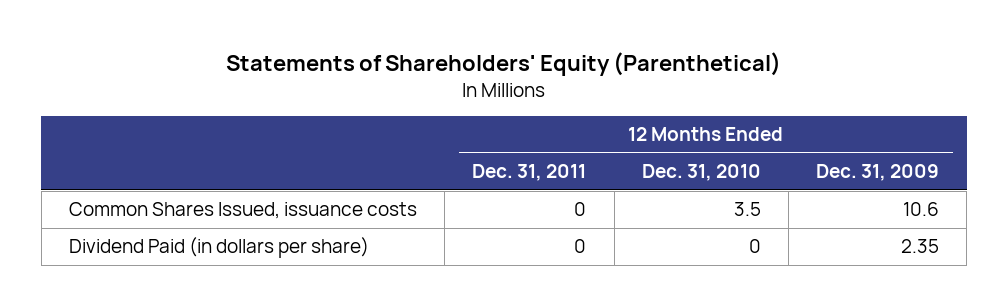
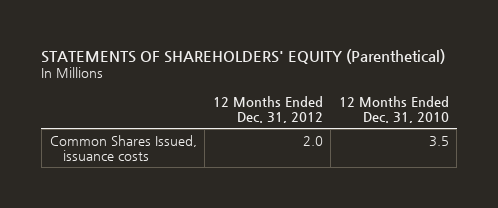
- Statements of Shareholders' Equity (Parenthetical)
+ STATEMENTS OF SHAREHOLDERS' EQUITY (Parenthetical)
- | 12 Months Ended Dec. 31, 2011 | 12 Months Ended Dec. 31, 2010 | 12 Months Ended Dec. 31, 2009
+ | 12 Months Ended Dec. 31, 2012 | 12 Months Ended Dec. 31, 2010
- Dividend Paid (in dollars per share) | 0 | 0 | 2.35

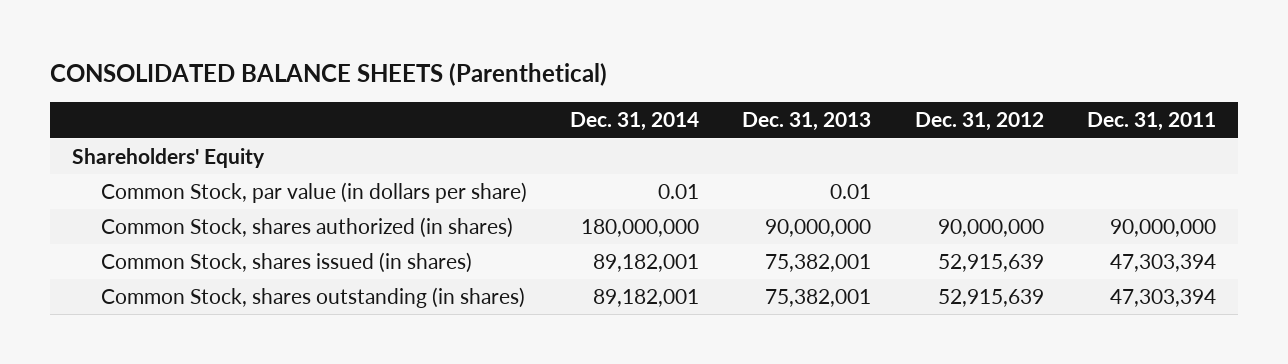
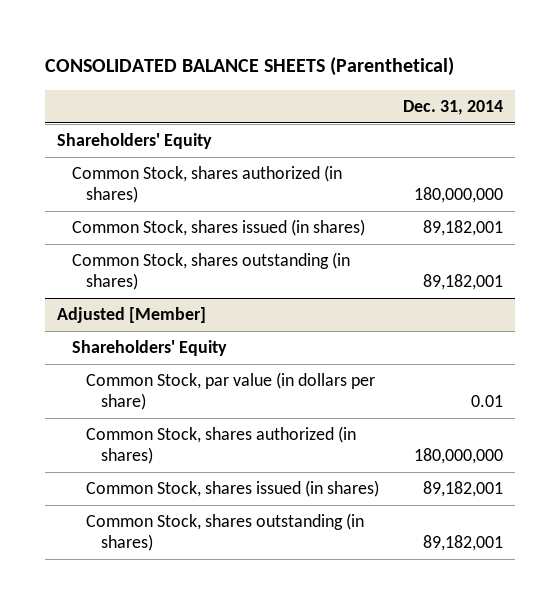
- | Dec. 31, 2014 | Dec. 31, 2013 | Dec. 31, 2012 | Dec. 31, 2011
+ | Dec. 31, 2014
+ Common Stock, shares authorized (in shares) | 180,000,000
+ Common Stock, shares issued (in shares) | 89,182,001
+ Common Stock, shares outstanding (in shares) | 89,182,001
+ Adjusted [Member]
+ Shareholders' Equity

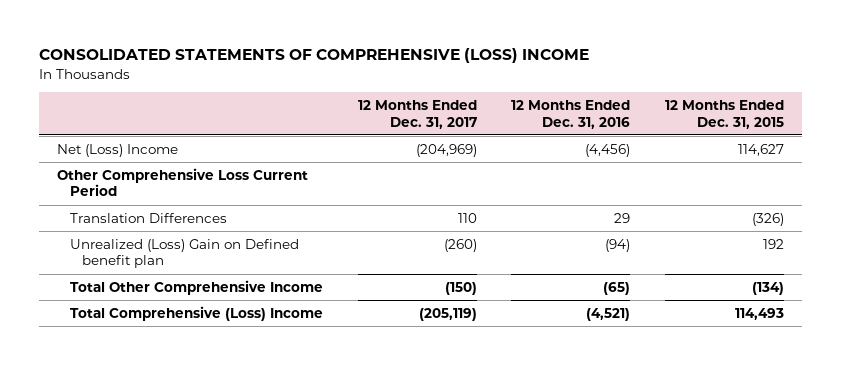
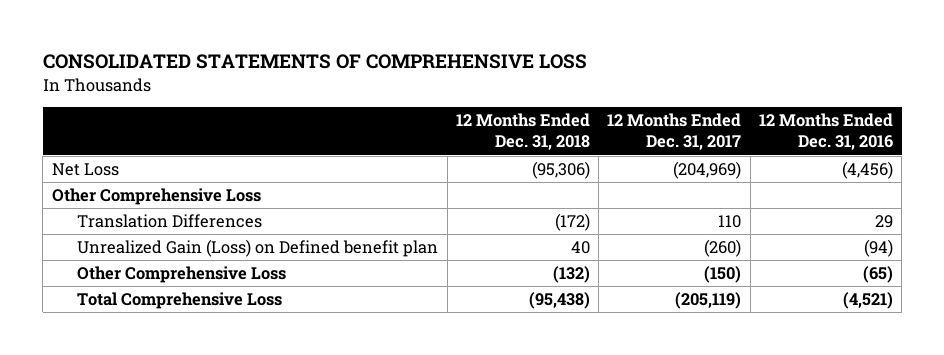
- CONSOLIDATED STATEMENTS OF COMPREHENSIVE (LOSS) INCOME
+ CONSOLIDATED STATEMENTS OF COMPREHENSIVE LOSS
- | 12 Months Ended Dec. 31, 2017 | 12 Months Ended Dec. 31, 2016 | 12 Months Ended Dec. 31, 2015
+ | 12 Months Ended Dec. 31, 2018 | 12 Months Ended Dec. 31, 2017 | 12 Months Ended Dec. 31, 2016
- Net (Loss) Income | (204,969) | (4,456) | 114,627
- Other Comprehensive Loss Current Period
+ Net Loss | (95,306) | (204,969) | (4,456)
+ Other Comprehensive Loss
- Unrealized (Loss) Gain on Defined benefit plan | (260) | (94) | 192
- Total Other Comprehensive Income | (150) | (65) | (134)
- Total Comprehensive (Loss) Income | (205,119) | (4,521) | 114,493
+ Unrealized Gain (Loss) on Defined benefit plan | 40 | (260) | (94)
+ Other Comprehensive Loss | (132) | (150) | (65)
+ Total Comprehensive Loss | (95,438) | (205,119) | (4,521)

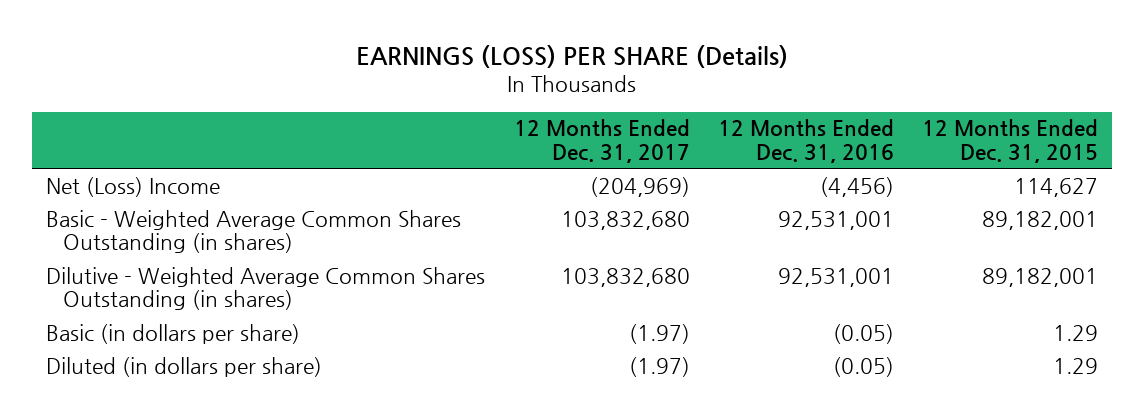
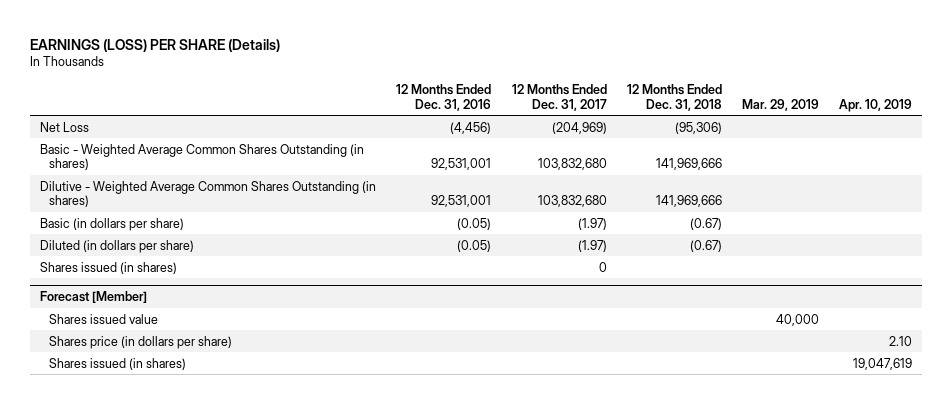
- | 12 Months Ended Dec. 31, 2017 | 12 Months Ended Dec. 31, 2016 | 12 Months Ended Dec. 31, 2015
+ | 12 Months Ended Dec. 31, 2016 | 12 Months Ended Dec. 31, 2017 | 12 Months Ended Dec. 31, 2018 | Mar. 29, 2019 | Apr. 10, 2019
- Net (Loss) Income | (204,969) | (4,456) | 114,627
+ Net Loss | (4,456) | (204,969) | (95,306) | |
+ Shares issued (in shares) | | 0 | | |
+ Forecast [Member]
+ Shares issued value | | | | 40,000 |
+ Shares price (in dollars per share) | | | | | 2.10
+ Shares issued (in shares) | | | | | 19,047,619

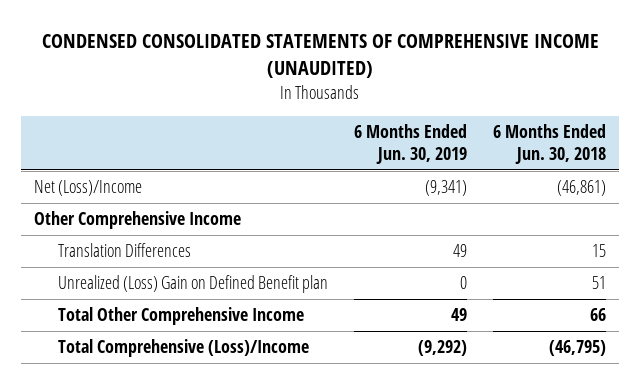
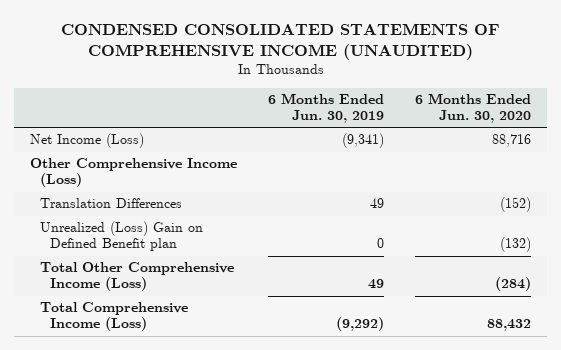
- | 6 Months Ended Jun. 30, 2019 | 6 Months Ended Jun. 30, 2018
+ | 6 Months Ended Jun. 30, 2019 | 6 Months Ended Jun. 30, 2020
- Net (Loss)/Income | (9,341) | (46,861)
- Other Comprehensive Income
+ Net Income (Loss) | (9,341) | 88,716
+ Other Comprehensive Income (Loss)
- Total Other Comprehensive Income | 49 | 66
- Total Comprehensive (Loss)/Income | (9,292) | (46,795)
+ Total Other Comprehensive Income (Loss) | 49 | (284)
+ Total Comprehensive Income (Loss) | (9,292) | 88,432

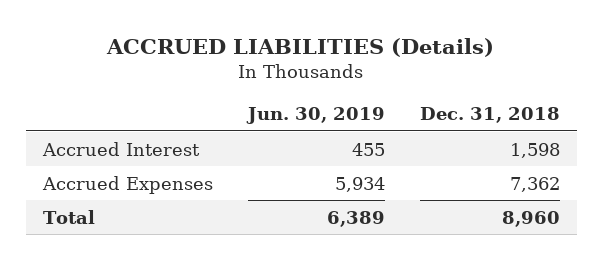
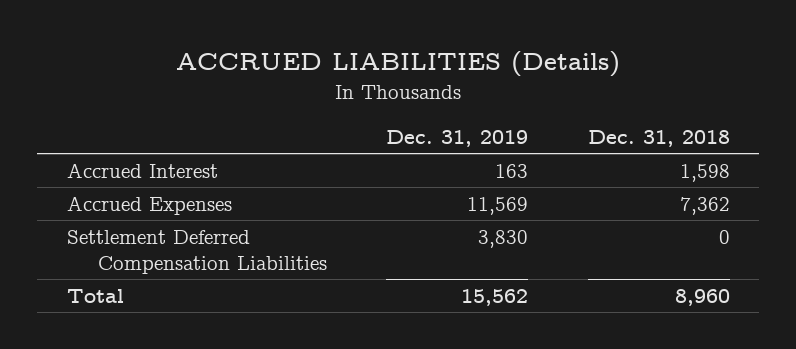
- | Jun. 30, 2019 | Dec. 31, 2018
+ | Dec. 31, 2019 | Dec. 31, 2018
+ Settlement Deferred Compensation Liabilities | 3,830 | 0

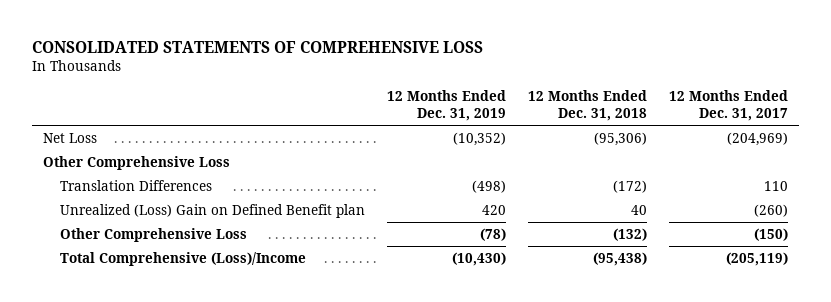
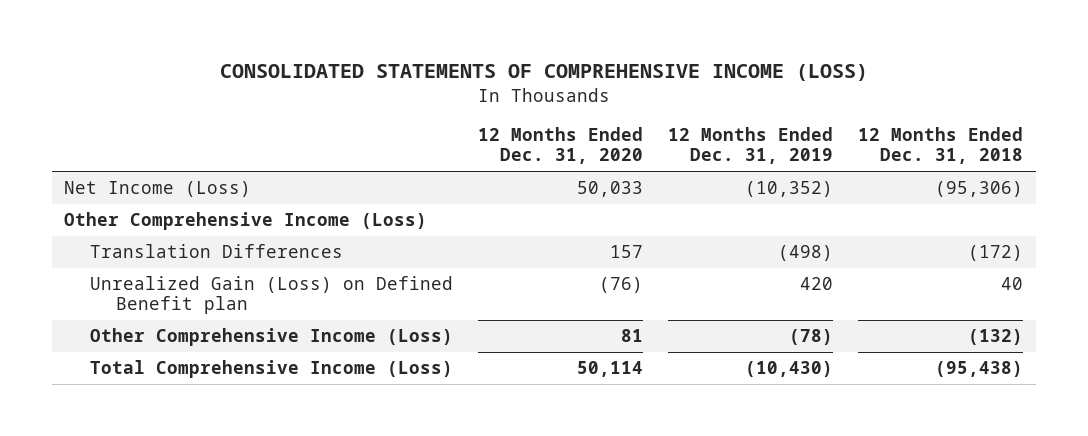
- CONSOLIDATED STATEMENTS OF COMPREHENSIVE LOSS
+ CONSOLIDATED STATEMENTS OF COMPREHENSIVE INCOME (LOSS)
- | 12 Months Ended Dec. 31, 2019 | 12 Months Ended Dec. 31, 2018 | 12 Months Ended Dec. 31, 2017
+ | 12 Months Ended Dec. 31, 2020 | 12 Months Ended Dec. 31, 2019 | 12 Months Ended Dec. 31, 2018
- Net Loss | (10,352) | (95,306) | (204,969)
- Other Comprehensive Loss
+ Net Income (Loss) | 50,033 | (10,352) | (95,306)
+ Other Comprehensive Income (Loss)
- Unrealized (Loss) Gain on Defined Benefit plan | 420 | 40 | (260)
- Other Comprehensive Loss | (78) | (132) | (150)
- Total Comprehensive (Loss)/Income | (10,430) | (95,438) | (205,119)
+ Unrealized Gain (Loss) on Defined Benefit plan | (76) | 420 | 40
+ Other Comprehensive Income (Loss) | 81 | (78) | (132)
+ Total Comprehensive Income (Loss) | 50,114 | (10,430) | (95,438)

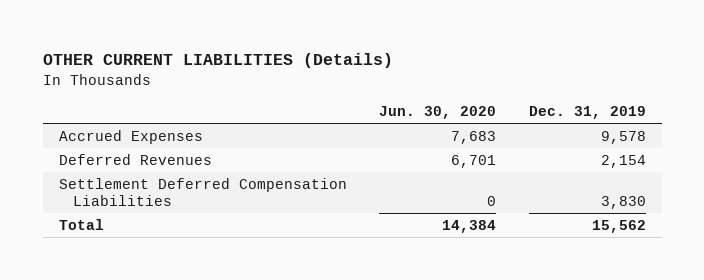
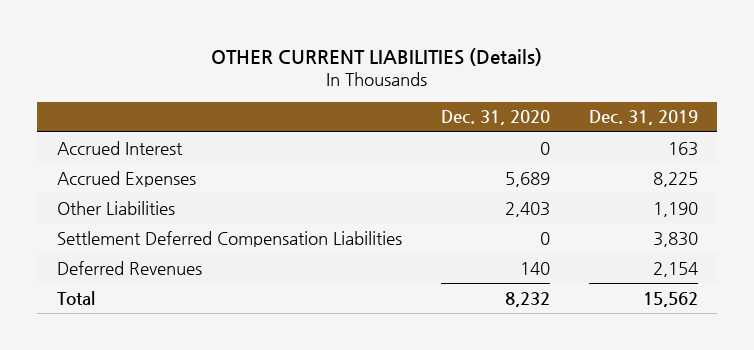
- | Jun. 30, 2020 | Dec. 31, 2019
+ | Dec. 31, 2020 | Dec. 31, 2019
- Accrued Expenses | 7,683 | 9,578
+ Accrued Interest | 0 | 163
+ Accrued Expenses | 5,689 | 8,225
+ Other Liabilities | 2,403 | 1,190
moved down: Deferred Revenues | 140 | 2,154

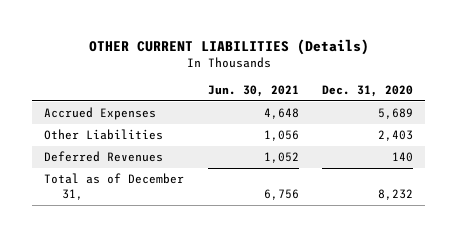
- | Dec. 31, 2020 | Dec. 31, 2019
+ | Jun. 30, 2021 | Dec. 31, 2020
- Accrued Interest | 0 | 163
- Settlement Deferred Compensation Liabilities | 0 | 3,830
- Total | 8,232 | 15,562
+ Total as of December 31, | 6,756 | 8,232

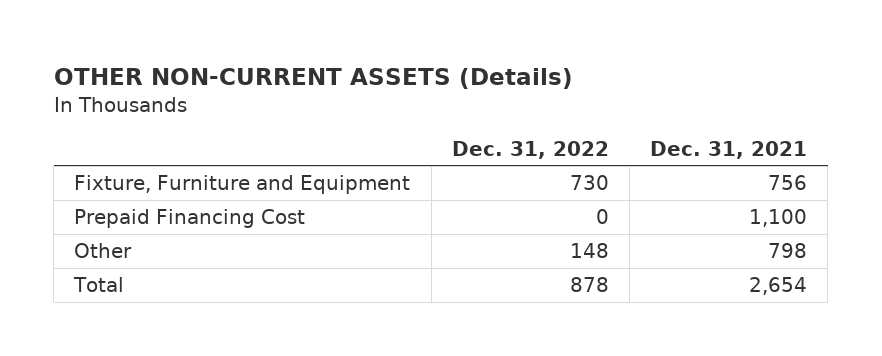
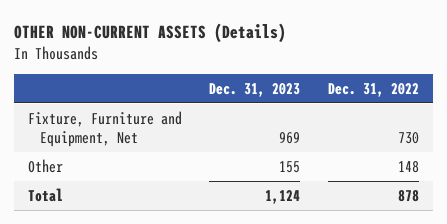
- | Dec. 31, 2022 | Dec. 31, 2021
+ | Dec. 31, 2023 | Dec. 31, 2022
- Fixture, Furniture and Equipment | 730 | 756
- Prepaid Financing Cost | 0 | 1,100
+ Fixture, Furniture and Equipment, Net | 969 | 730

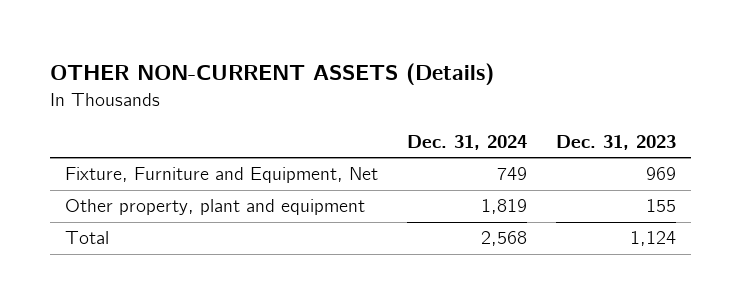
- | Dec. 31, 2023 | Dec. 31, 2022
+ | Dec. 31, 2024 | Dec. 31, 2023
- Other | 155 | 148
+ Other property, plant and equipment | 1,819 | 155

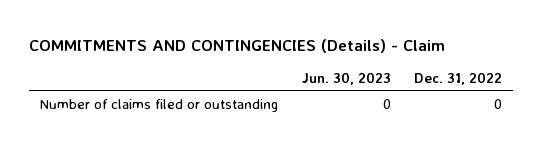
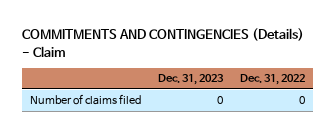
- | Jun. 30, 2023 | Dec. 31, 2022
+ | Dec. 31, 2023 | Dec. 31, 2022
- Number of claims filed or outstanding | 0 | 0
+ Number of claims filed | 0 | 0

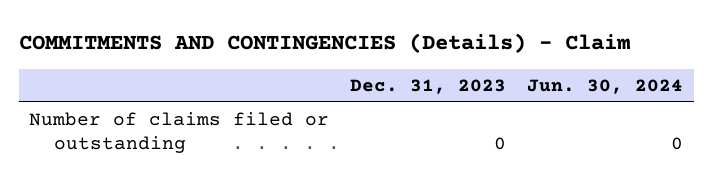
- | Dec. 31, 2023 | Dec. 31, 2022
+ | Dec. 31, 2023 | Jun. 30, 2024
- Number of claims filed | 0 | 0
+ Number of claims filed or outstanding | 0 | 0

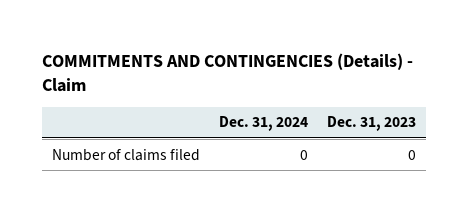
- | Dec. 31, 2023 | Jun. 30, 2024
+ | Dec. 31, 2024 | Dec. 31, 2023
- Number of claims filed or outstanding | 0 | 0
+ Number of claims filed | 0 | 0

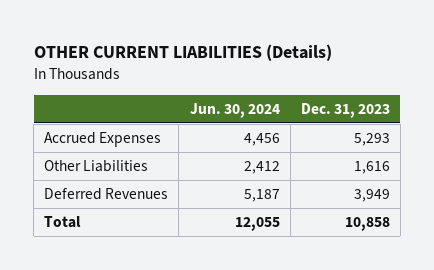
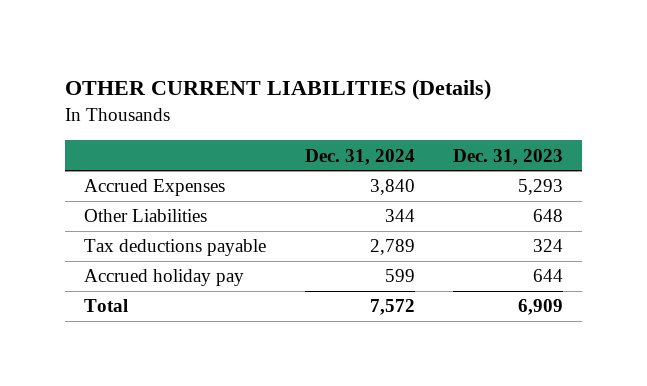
- | Jun. 30, 2024 | Dec. 31, 2023
+ | Dec. 31, 2024 | Dec. 31, 2023
- Other Liabilities | 2,412 | 1,616
- Deferred Revenues | 5,187 | 3,949
- Total | 12,055 | 10,858
+ Other Liabilities | 344 | 648
+ Tax deductions payable | 2,789 | 324
+ Accrued holiday pay | 599 | 644
+ Total | 7,572 | 6,909

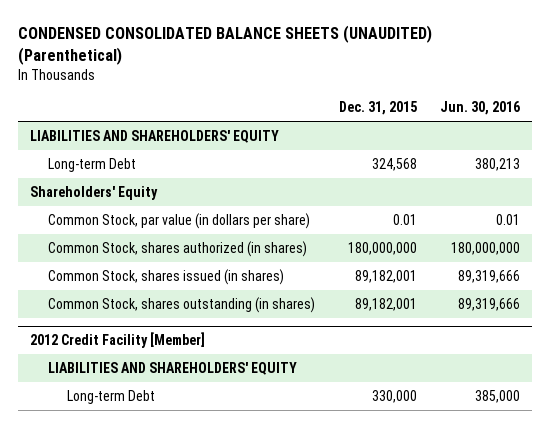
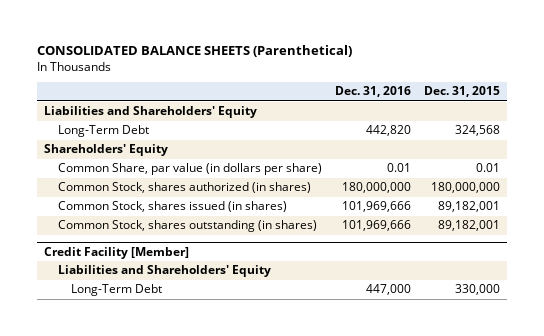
- CONDENSED CONSOLIDATED BALANCE SHEETS (UNAUDITED) (Parenthetical)
+ CONSOLIDATED BALANCE SHEETS (Parenthetical)
- | Dec. 31, 2015 | Jun. 30, 2016
+ | Dec. 31, 2016 | Dec. 31, 2015
- LIABILITIES AND SHAREHOLDERS' EQUITY
- Long-term Debt | 324,568 | 380,213
+ Liabilities and Shareholders' Equity
+ Long-Term Debt | 442,820 | 324,568
- Common Stock, par value (in dollars per share) | 0.01 | 0.01
+ Common Share, par value (in dollars per share) | 0.01 | 0.01
- 2012 Credit Facility [Member]
- LIABILITIES AND SHAREHOLDERS' EQUITY
- Long-term Debt | 330,000 | 385,000
+ Credit Facility [Member]
+ Liabilities and Shareholders' Equity
+ Long-Term Debt | 447,000 | 330,000

